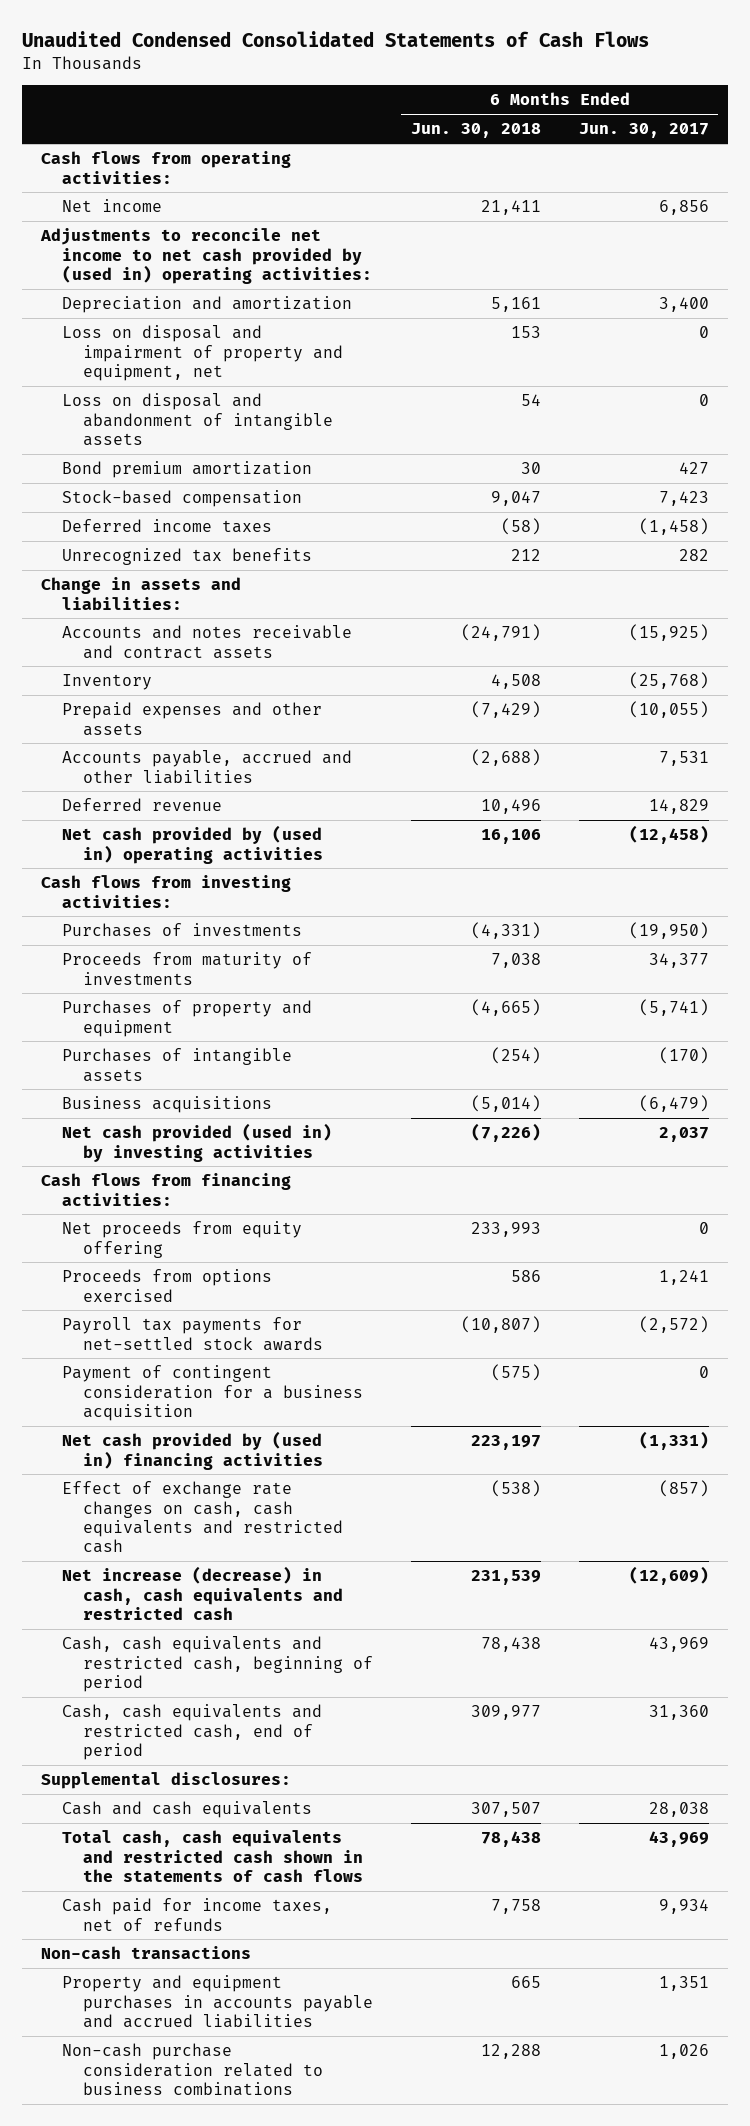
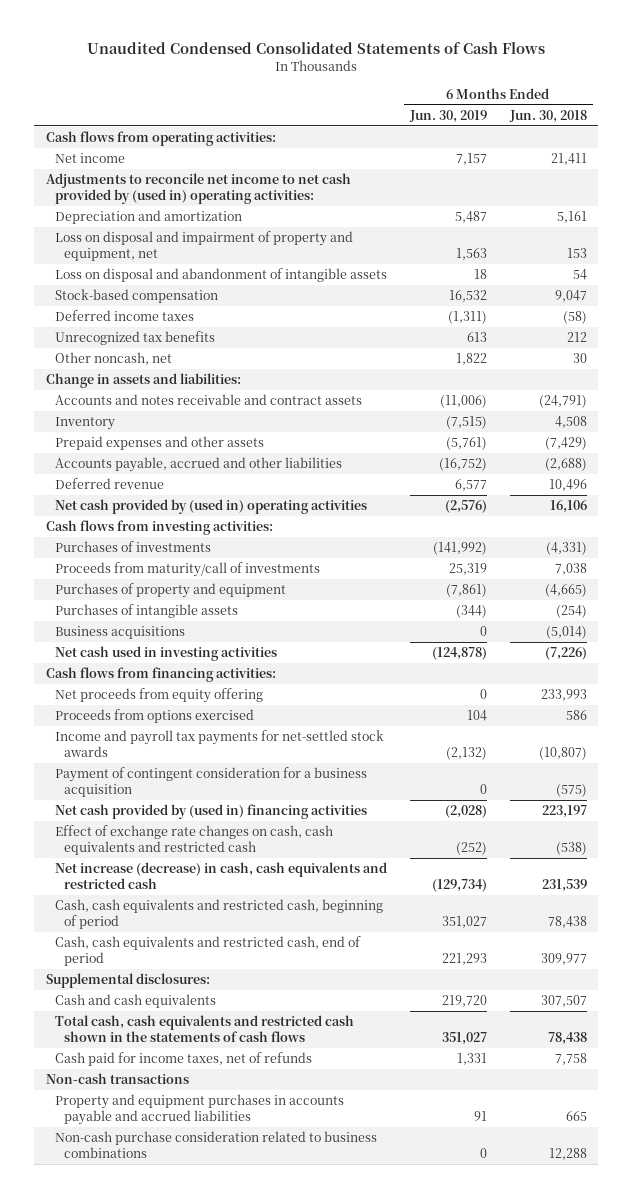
- | 6 Months Ended Jun. 30, 2018 | 6 Months Ended Jun. 30, 2017
+ | 6 Months Ended Jun. 30, 2019 | 6 Months Ended Jun. 30, 2018
- Bond premium amortization | 30 | 427
+ Other noncash, net | 1,822 | 30
- Proceeds from maturity of investments | 7,038 | 34,377
+ Proceeds from maturity/call of investments | 25,319 | 7,038
- Net cash provided (used in) by investing activities | (7,226) | 2,037
+ Net cash used in investing activities | (124,878) | (7,226)
- Payroll tax payments for net-settled stock awards | (10,807) | (2,572)
+ Income and payroll tax payments for net-settled stock awards | (2,132) | (10,807)

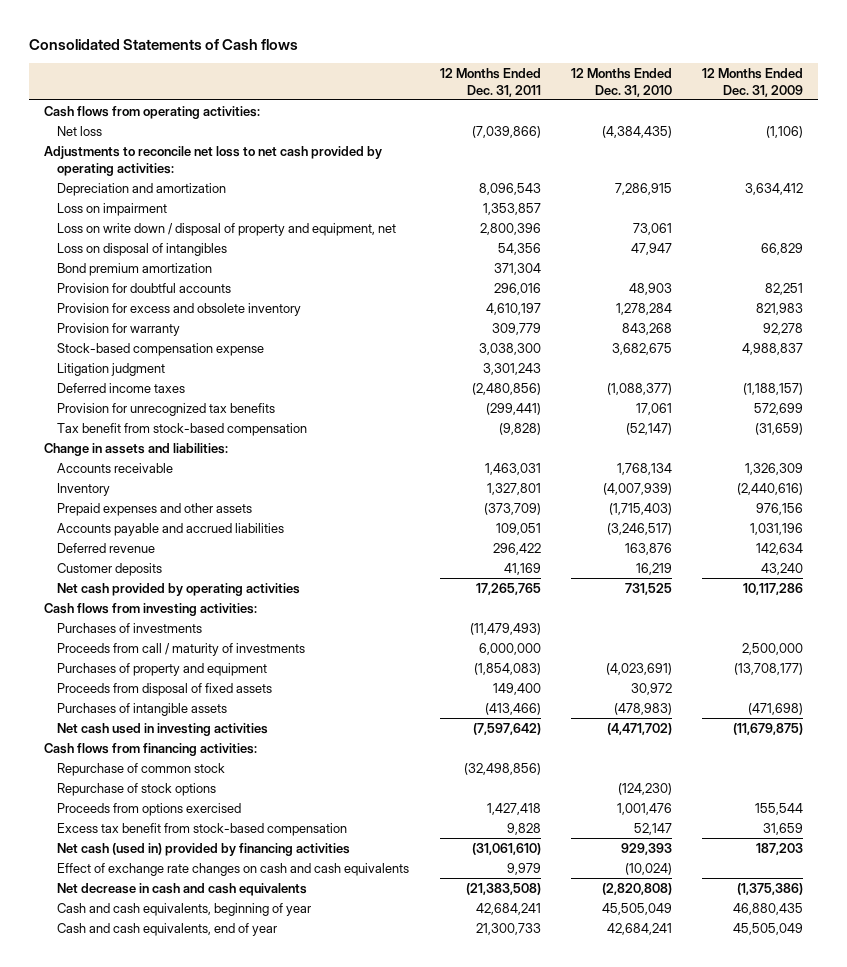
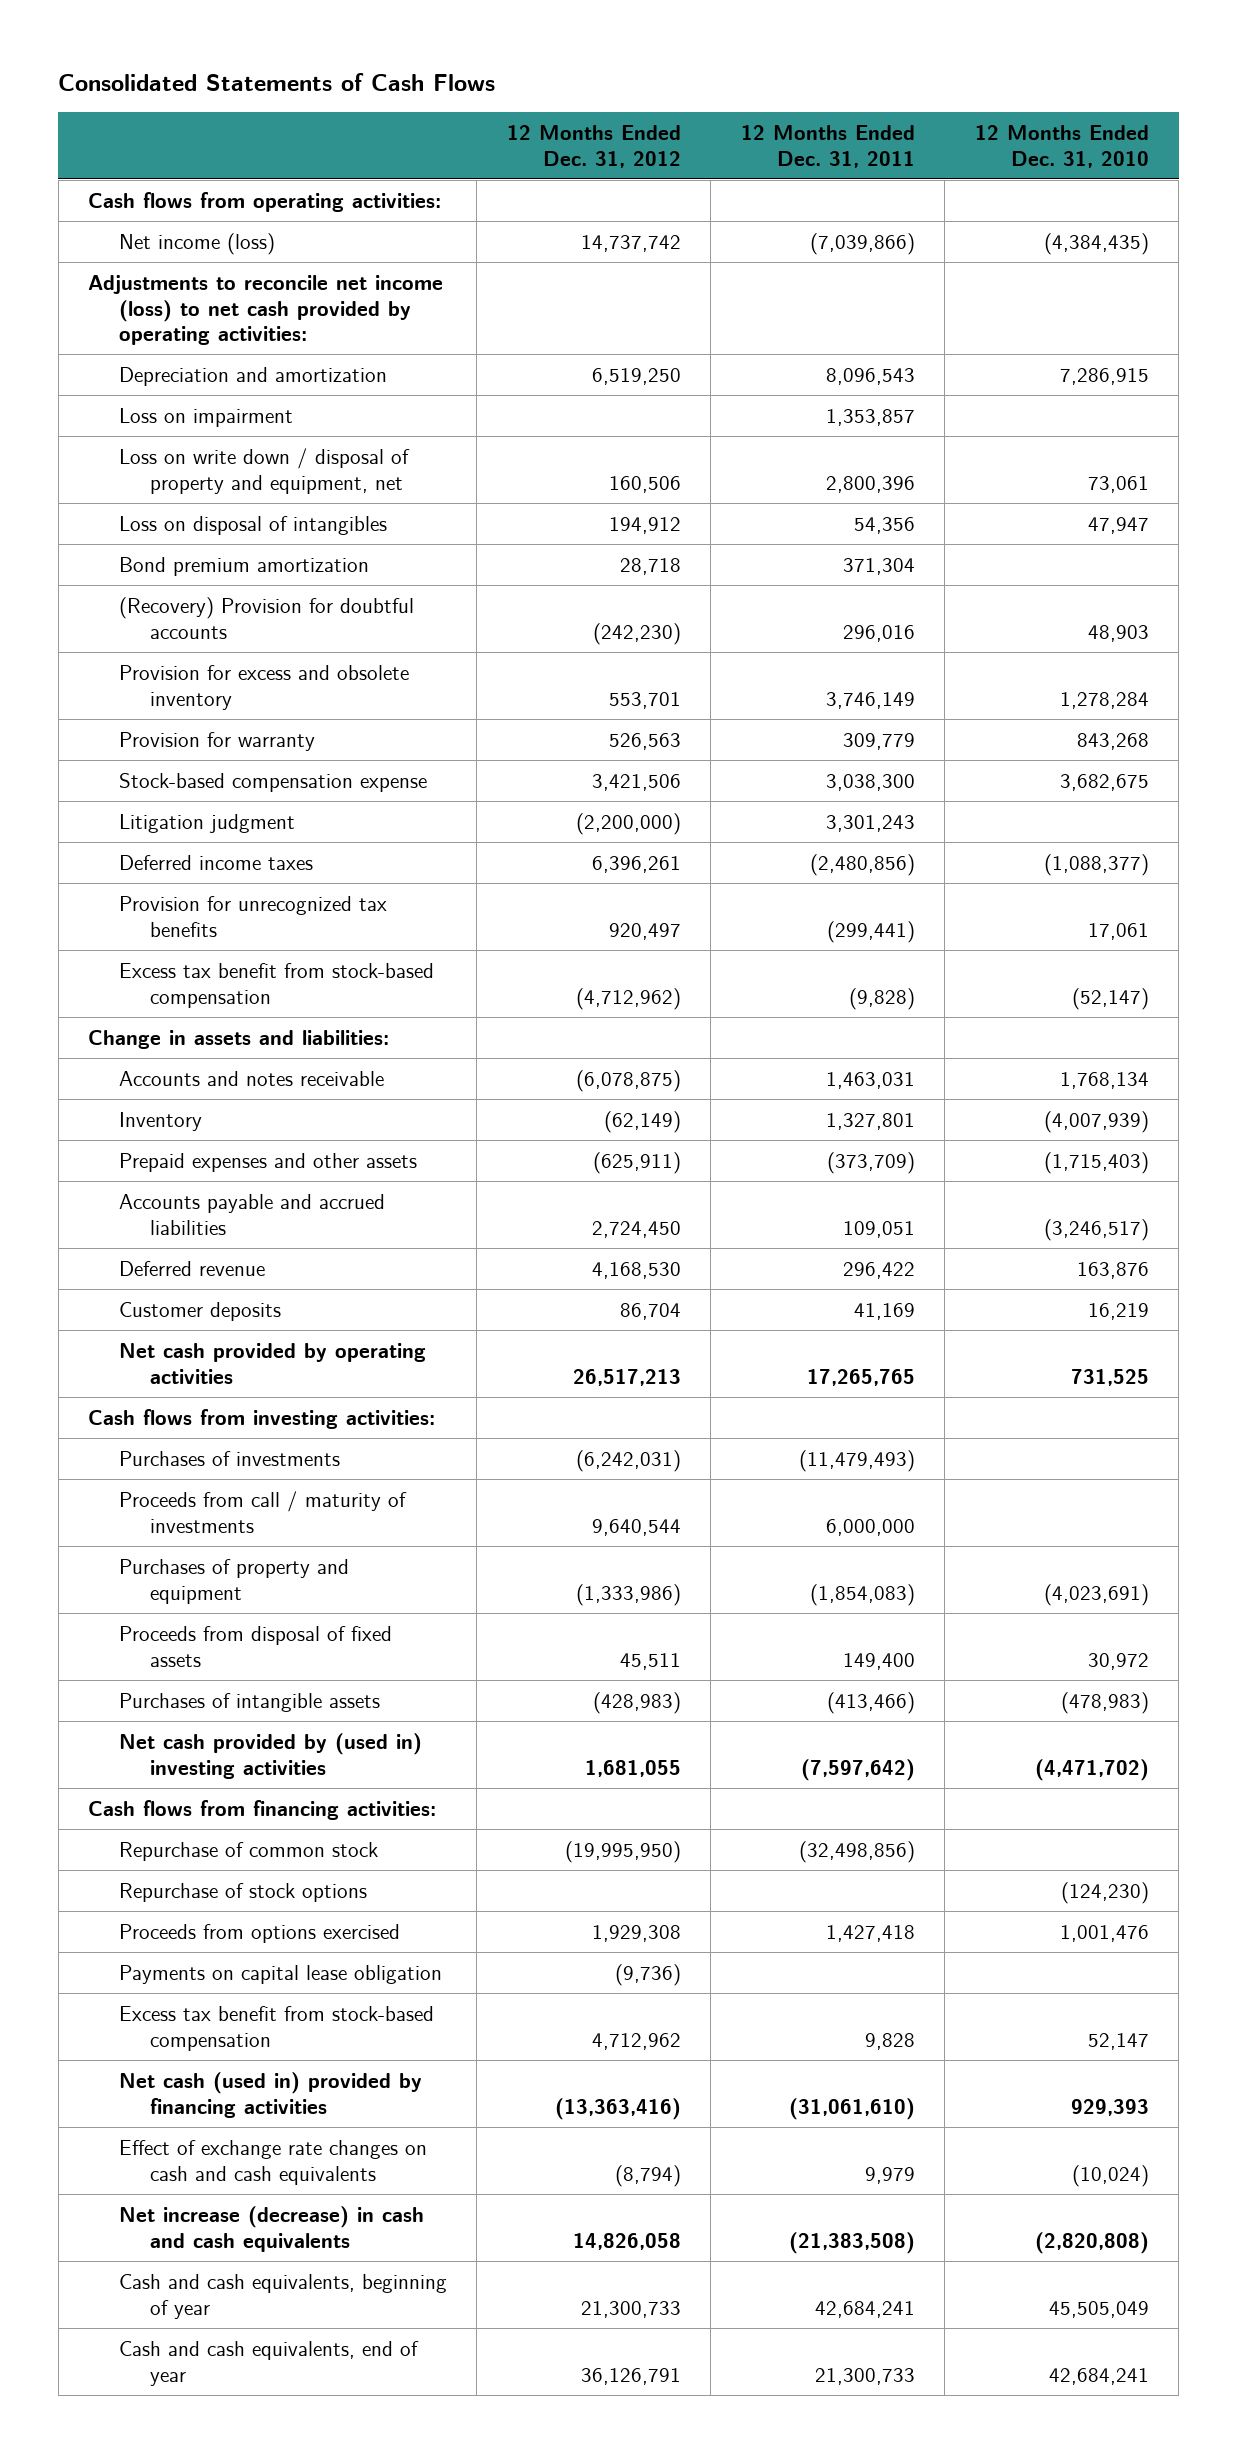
- Consolidated Statements of Cash flows
+ Consolidated Statements of Cash Flows
- | 12 Months Ended Dec. 31, 2011 | 12 Months Ended Dec. 31, 2010 | 12 Months Ended Dec. 31, 2009
+ | 12 Months Ended Dec. 31, 2012 | 12 Months Ended Dec. 31, 2011 | 12 Months Ended Dec. 31, 2010
- Net loss | (7,039,866) | (4,384,435) | (1,106)
- Adjustments to reconcile net loss to net cash provided by operating activities:
+ Net income (loss) | 14,737,742 | (7,039,866) | (4,384,435)
+ Adjustments to reconcile net income (loss) to net cash provided by operating activities:
- Provision for doubtful accounts | 296,016 | 48,903 | 82,251
- Provision for excess and obsolete inventory | 4,610,197 | 1,278,284 | 821,983
+ (Recovery) Provision for doubtful accounts | (242,230) | 296,016 | 48,903
+ Provision for excess and obsolete inventory | 553,701 | 3,746,149 | 1,278,284
- Tax benefit from stock-based compensation | (9,828) | (52,147) | (31,659)
+ Excess tax benefit from stock-based compensation | (4,712,962) | (9,828) | (52,147)
- Accounts receivable | 1,463,031 | 1,768,134 | 1,326,309
+ Accounts and notes receivable | (6,078,875) | 1,463,031 | 1,768,134
- Net cash used in investing activities | (7,597,642) | (4,471,702) | (11,679,875)
+ Net cash provided by (used in) investing activities | 1,681,055 | (7,597,642) | (4,471,702)
+ Payments on capital lease obligation | (9,736) | |
- Net decrease in cash and cash equivalents | (21,383,508) | (2,820,808) | (1,375,386)
+ Net increase (decrease) in cash and cash equivalents | 14,826,058 | (21,383,508) | (2,820,808)

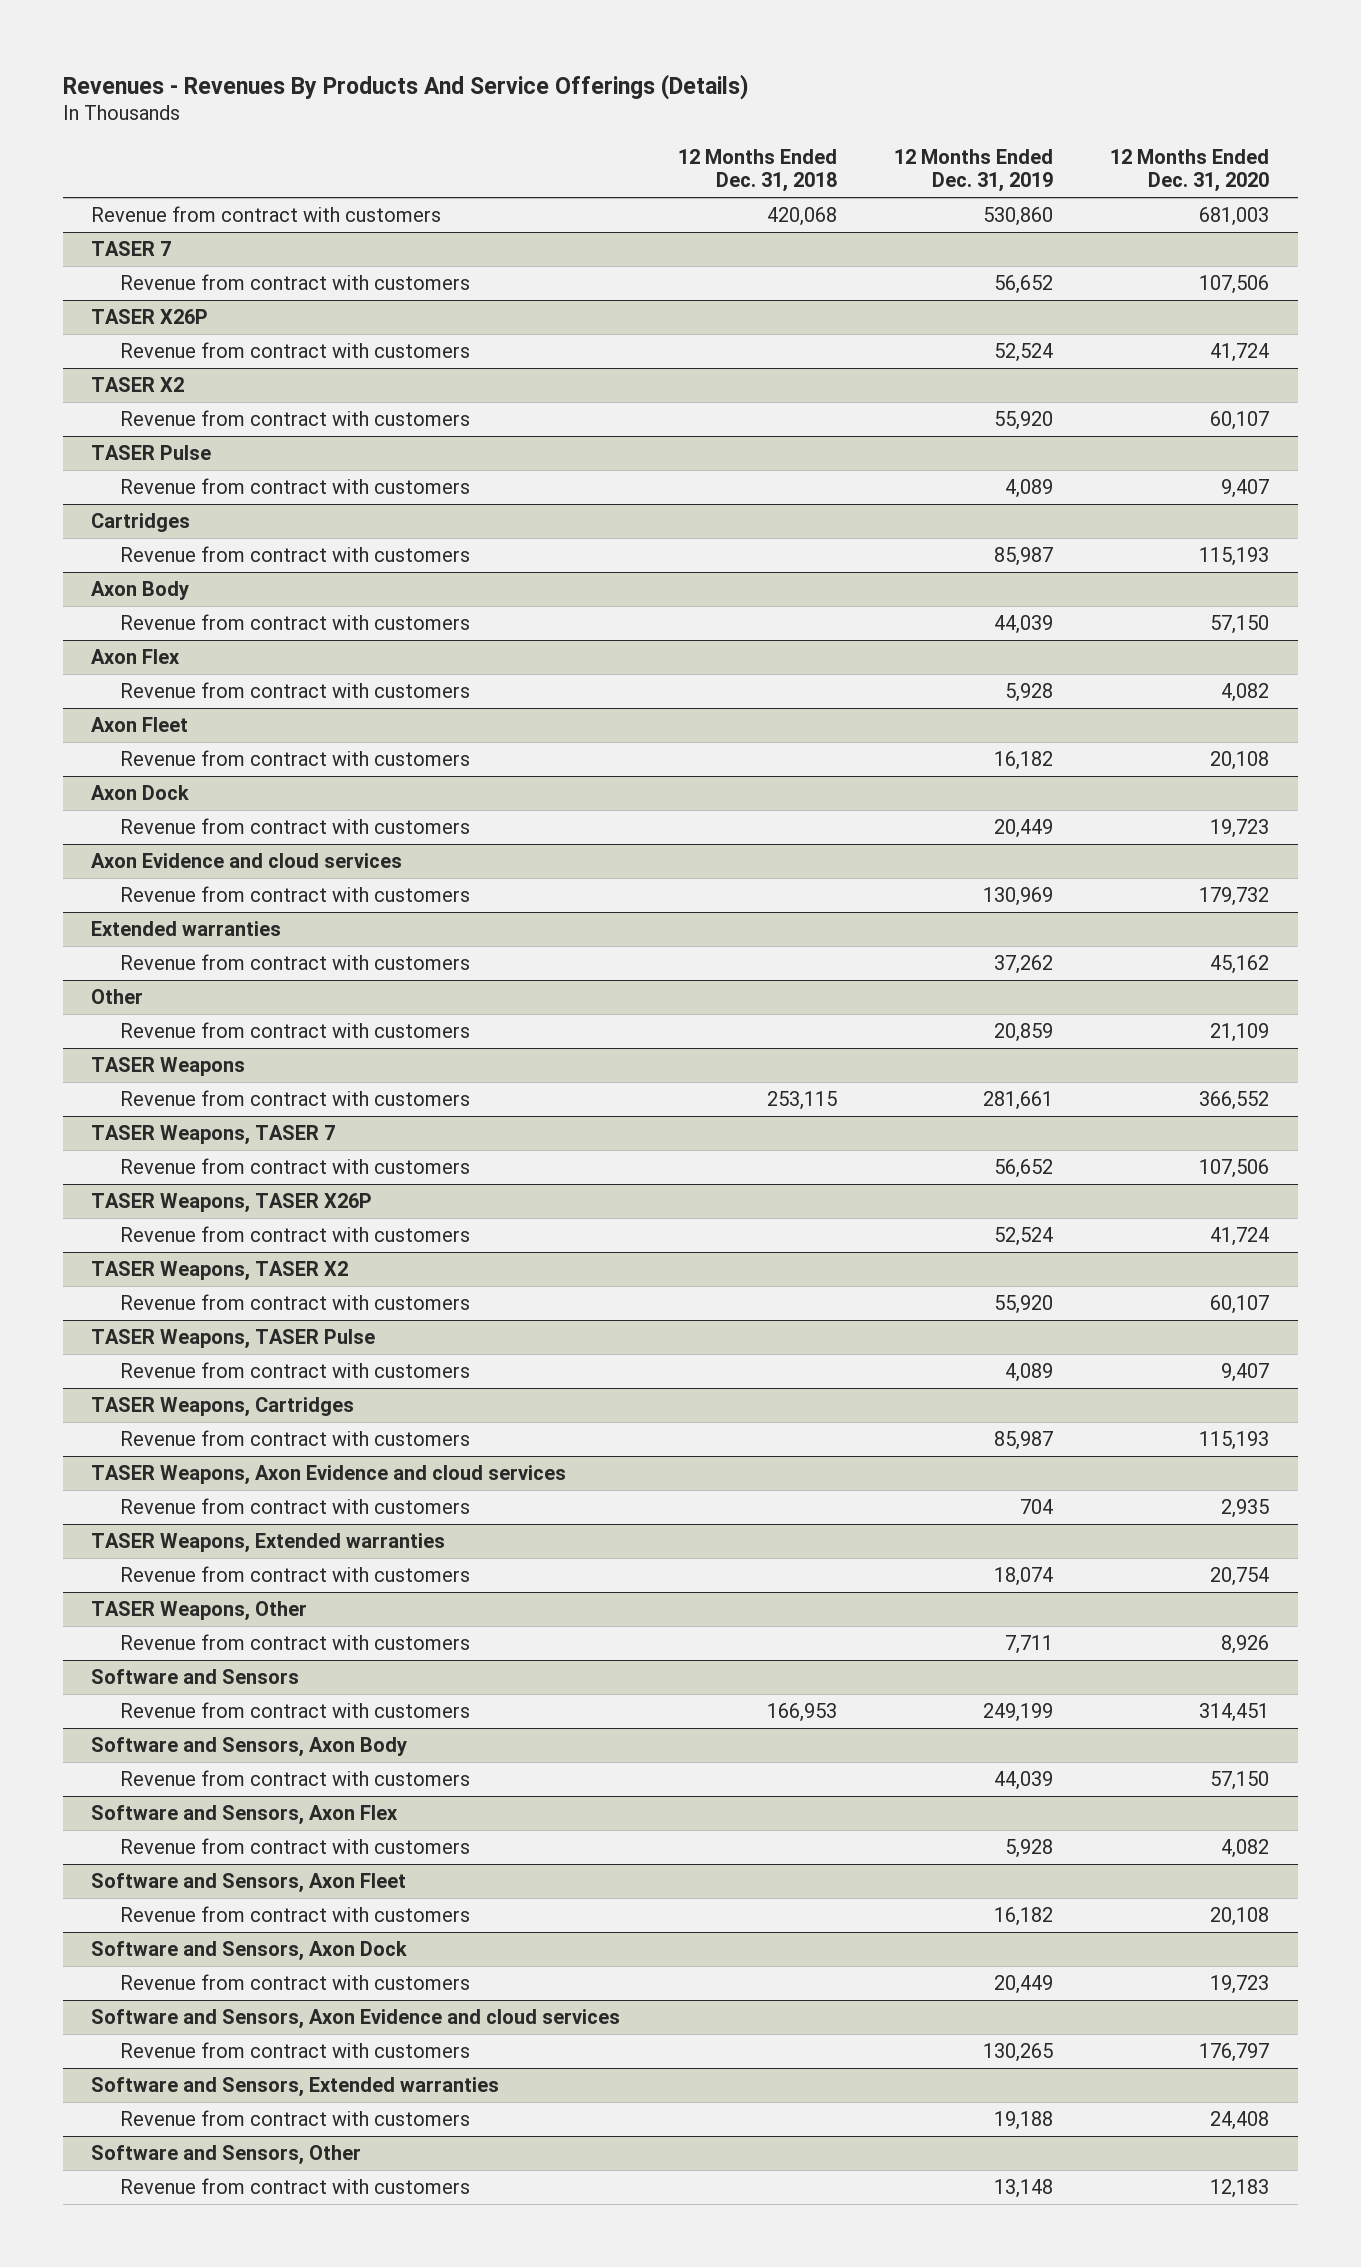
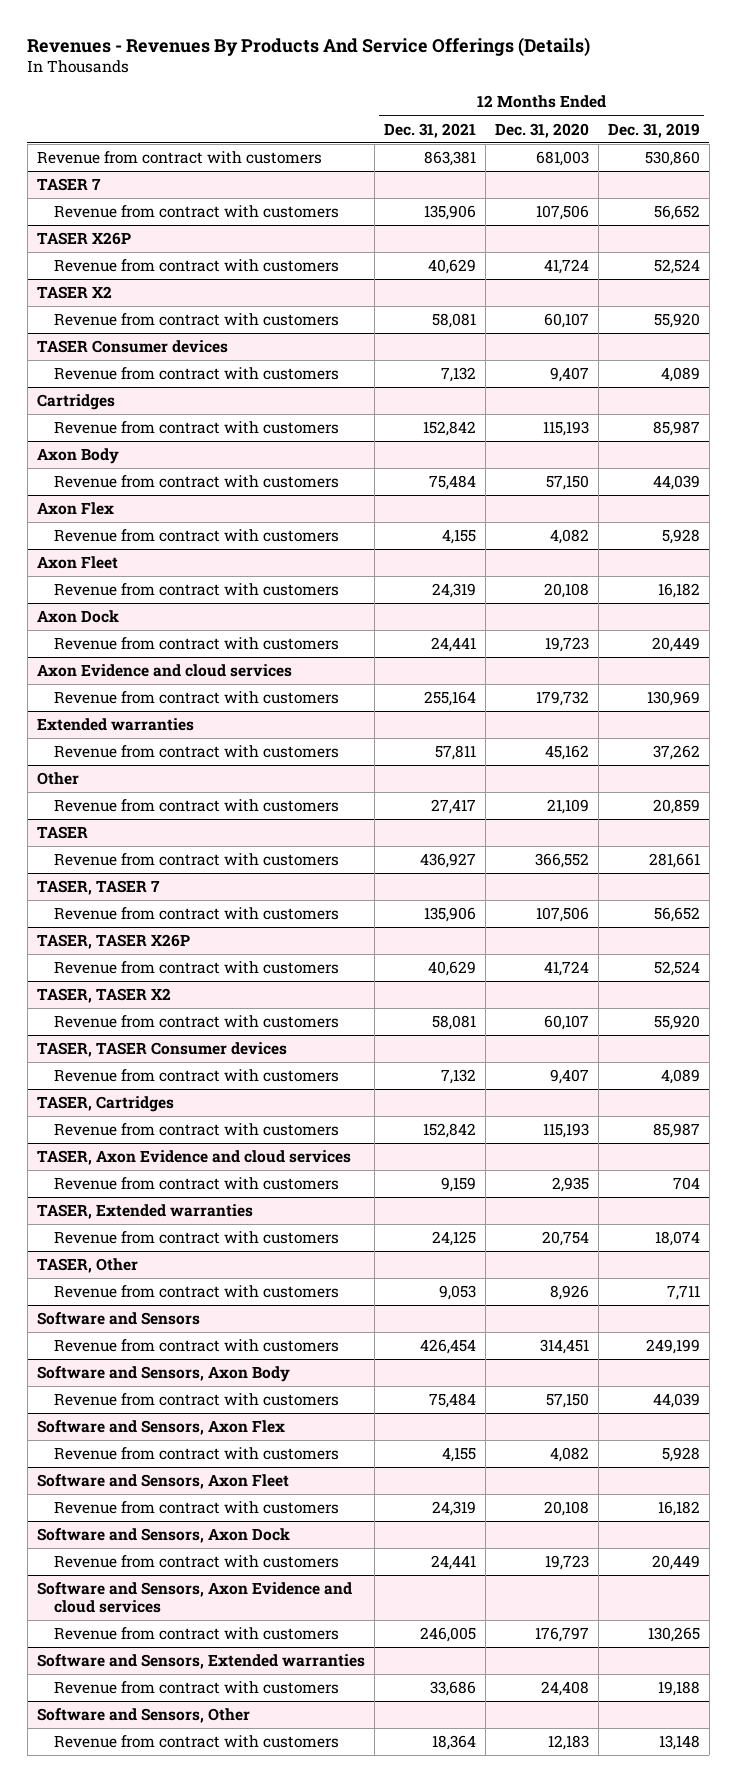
- | 12 Months Ended Dec. 31, 2018 | 12 Months Ended Dec. 31, 2019 | 12 Months Ended Dec. 31, 2020
+ | 12 Months Ended Dec. 31, 2021 | 12 Months Ended Dec. 31, 2020 | 12 Months Ended Dec. 31, 2019
- TASER Pulse
+ TASER Consumer devices
- TASER Weapons
+ TASER
- TASER Weapons, TASER 7
+ TASER, TASER 7
- TASER Weapons, TASER X26P
+ TASER, TASER X26P
- TASER Weapons, TASER X2
+ TASER, TASER X2
- TASER Weapons, TASER Pulse
+ TASER, TASER Consumer devices
- TASER Weapons, Cartridges
+ TASER, Cartridges
- TASER Weapons, Axon Evidence and cloud services
+ TASER, Axon Evidence and cloud services
- TASER Weapons, Extended warranties
+ TASER, Extended warranties
- TASER Weapons, Other
+ TASER, Other

